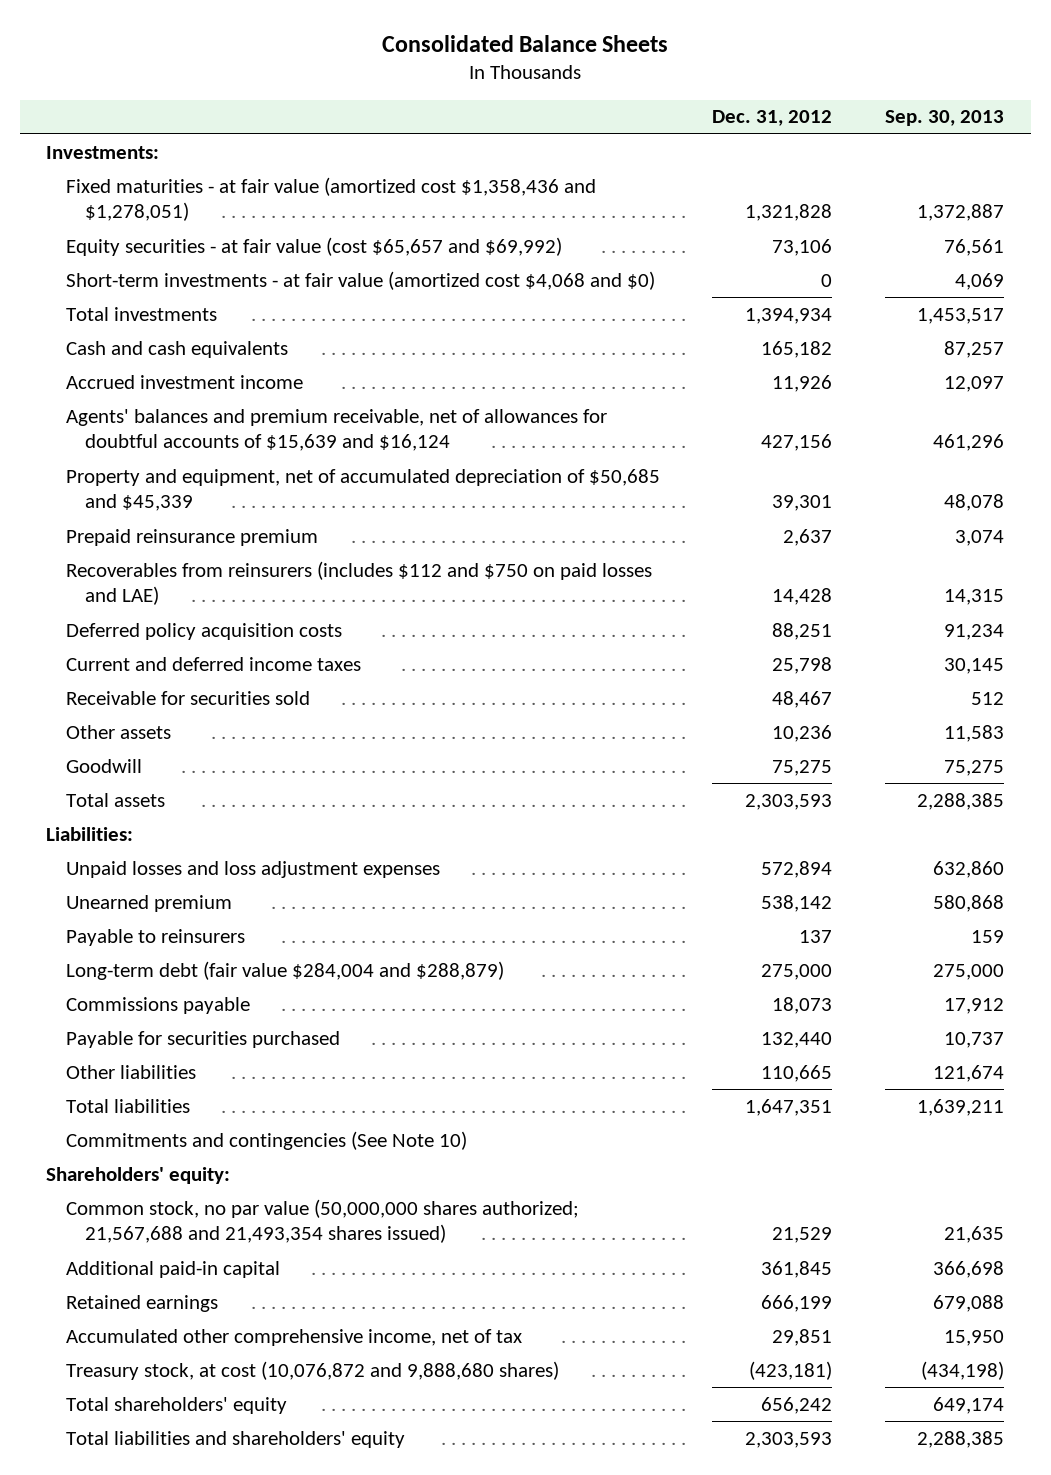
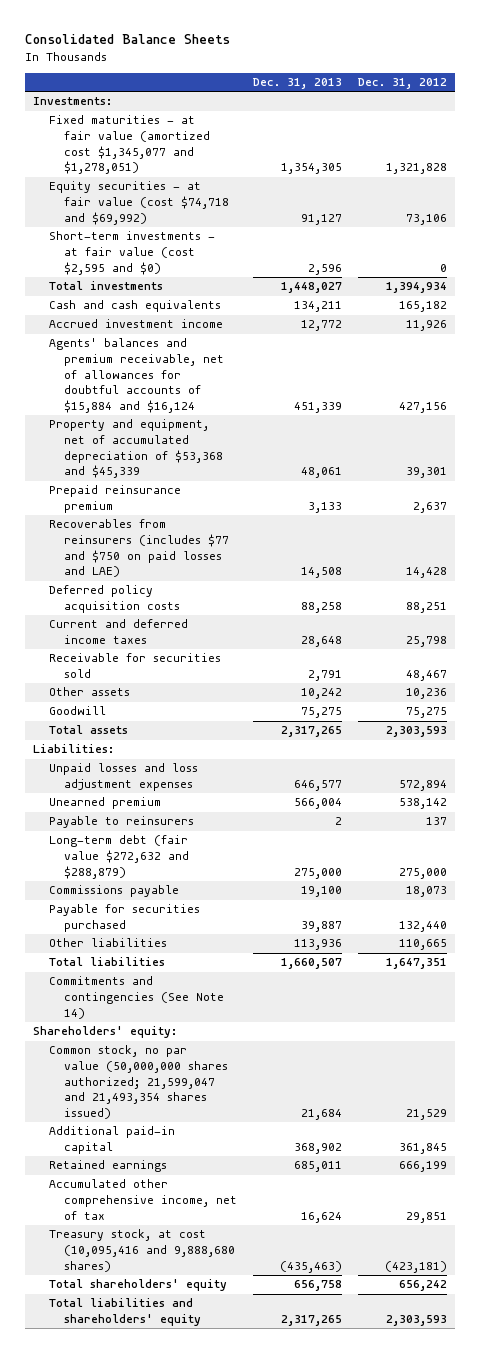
- | Dec. 31, 2012 | Sep. 30, 2013
+ | Dec. 31, 2013 | Dec. 31, 2012
- Fixed maturities - at fair value (amortized cost $1,358,436 and $1,278,051) | 1,321,828 | 1,372,887
- Equity securities - at fair value (cost $65,657 and $69,992) | 73,106 | 76,561
- Short-term investments - at fair value (amortized cost $4,068 and $0) | 0 | 4,069
+ Fixed maturities - at fair value (amortized cost $1,345,077 and $1,278,051) | 1,354,305 | 1,321,828
+ Equity securities - at fair value (cost $74,718 and $69,992) | 91,127 | 73,106
+ Short-term investments - at fair value (cost $2,595 and $0) | 2,596 | 0
- Agents' balances and premium receivable, net of allowances for doubtful accounts of $15,639 and $16,124 | 427,156 | 461,296
- Property and equipment, net of accumulated depreciation of $50,685 and $45,339 | 39,301 | 48,078
+ Agents' balances and premium receivable, net of allowances for doubtful accounts of $15,884 and $16,124 | 451,339 | 427,156
+ Property and equipment, net of accumulated depreciation of $53,368 and $45,339 | 48,061 | 39,301
- Recoverables from reinsurers (includes $112 and $750 on paid losses and LAE) | 14,428 | 14,315
+ Recoverables from reinsurers (includes $77 and $750 on paid losses and LAE) | 14,508 | 14,428
- Long-term debt (fair value $284,004 and $288,879) | 275,000 | 275,000
+ Long-term debt (fair value $272,632 and $288,879) | 275,000 | 275,000
- Commitments and contingencies (See Note 10)
+ Commitments and contingencies (See Note 14)
- Common stock, no par value (50,000,000 shares authorized; 21,567,688 and 21,493,354 shares issued) | 21,529 | 21,635
+ Common stock, no par value (50,000,000 shares authorized; 21,599,047 and 21,493,354 shares issued) | 21,684 | 21,529
- Treasury stock, at cost (10,076,872 and 9,888,680 shares) | (423,181) | (434,198)
+ Treasury stock, at cost (10,095,416 and 9,888,680 shares) | (435,463) | (423,181)

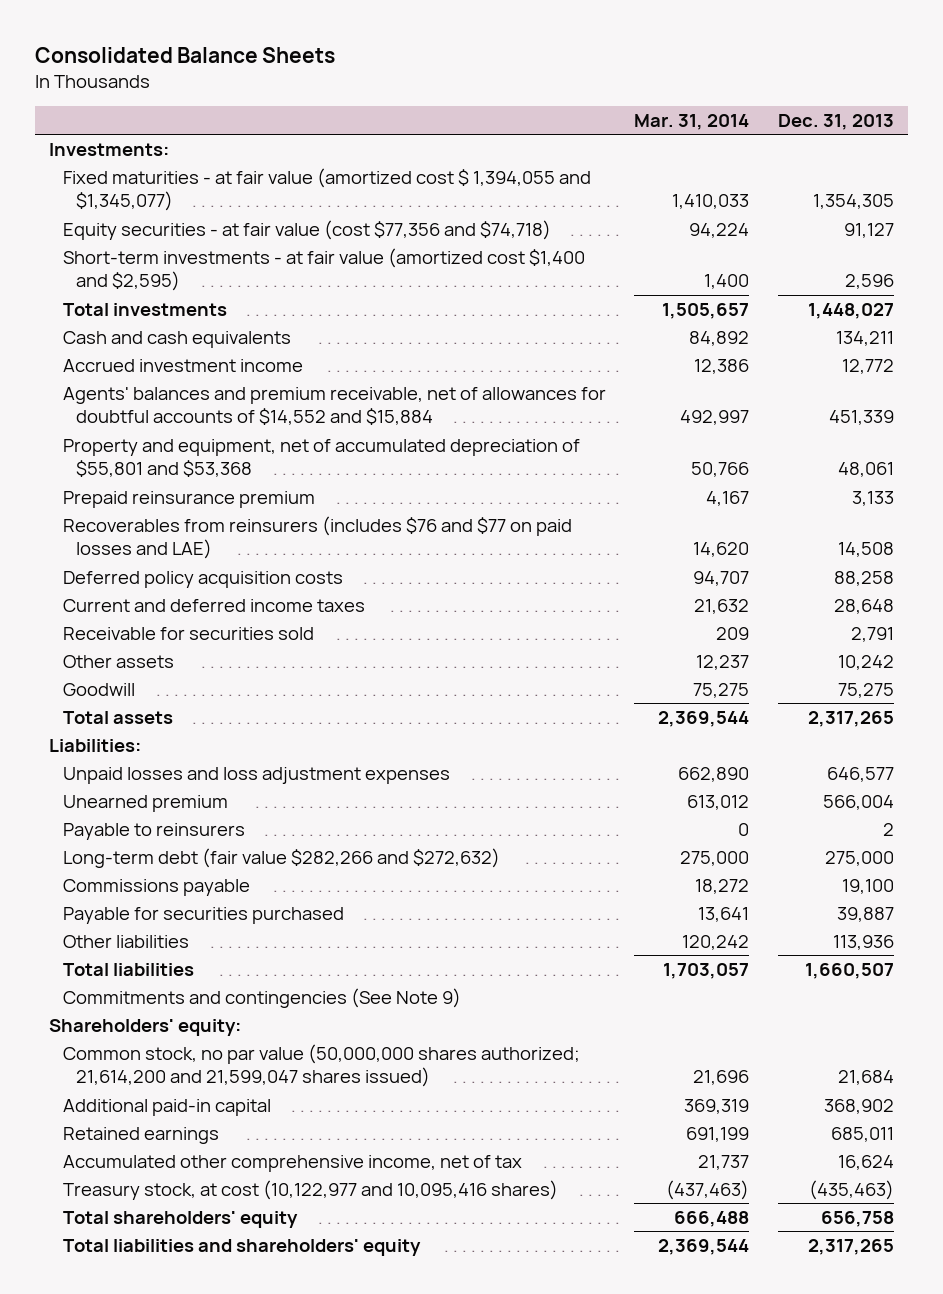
- | Dec. 31, 2013 | Dec. 31, 2012
+ | Mar. 31, 2014 | Dec. 31, 2013
- Fixed maturities - at fair value (amortized cost $1,345,077 and $1,278,051) | 1,354,305 | 1,321,828
- Equity securities - at fair value (cost $74,718 and $69,992) | 91,127 | 73,106
- Short-term investments - at fair value (cost $2,595 and $0) | 2,596 | 0
+ Fixed maturities - at fair value (amortized cost $ 1,394,055 and $1,345,077) | 1,410,033 | 1,354,305
+ Equity securities - at fair value (cost $77,356 and $74,718) | 94,224 | 91,127
+ Short-term investments - at fair value (amortized cost $1,400 and $2,595) | 1,400 | 2,596
- Agents' balances and premium receivable, net of allowances for doubtful accounts of $15,884 and $16,124 | 451,339 | 427,156
- Property and equipment, net of accumulated depreciation of $53,368 and $45,339 | 48,061 | 39,301
+ Agents' balances and premium receivable, net of allowances for doubtful accounts of $14,552 and $15,884 | 492,997 | 451,339
+ Property and equipment, net of accumulated depreciation of $55,801 and $53,368 | 50,766 | 48,061
- Recoverables from reinsurers (includes $77 and $750 on paid losses and LAE) | 14,508 | 14,428
+ Recoverables from reinsurers (includes $76 and $77 on paid losses and LAE) | 14,620 | 14,508
- Long-term debt (fair value $272,632 and $288,879) | 275,000 | 275,000
+ Long-term debt (fair value $282,266 and $272,632) | 275,000 | 275,000
- Commitments and contingencies (See Note 14)
+ Commitments and contingencies (See Note 9)
- Common stock, no par value (50,000,000 shares authorized; 21,599,047 and 21,493,354 shares issued) | 21,684 | 21,529
+ Common stock, no par value (50,000,000 shares authorized; 21,614,200 and 21,599,047 shares issued) | 21,696 | 21,684
- Treasury stock, at cost (10,095,416 and 9,888,680 shares) | (435,463) | (423,181)
+ Treasury stock, at cost (10,122,977 and 10,095,416 shares) | (437,463) | (435,463)

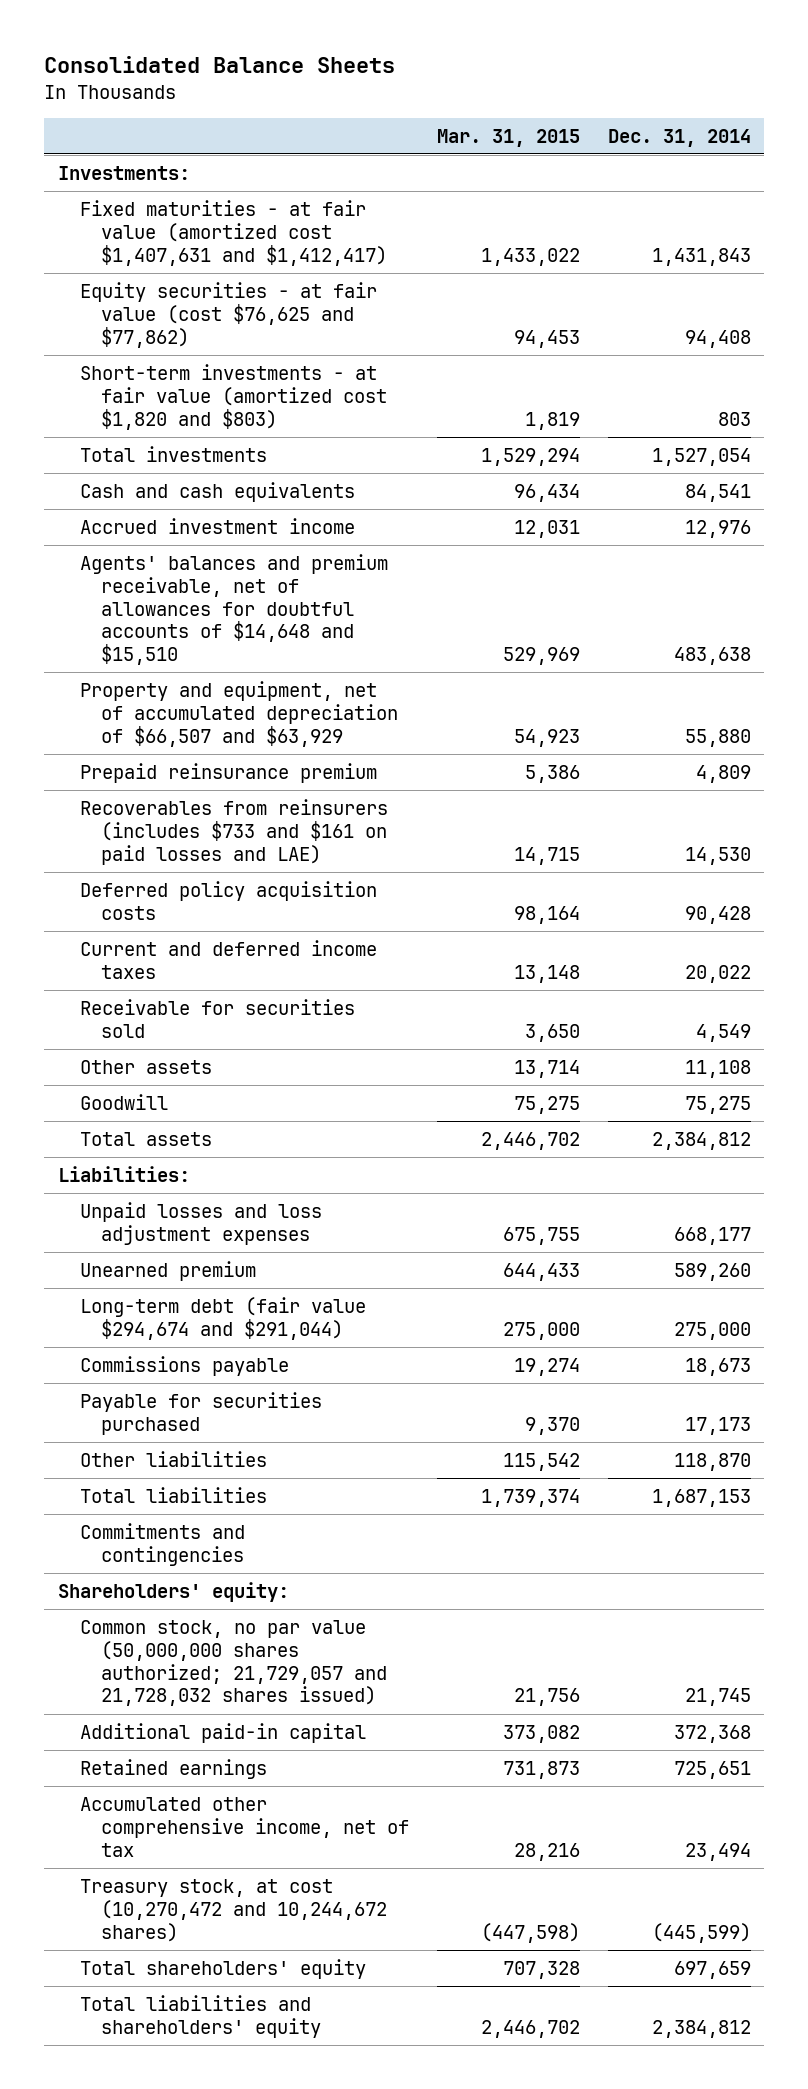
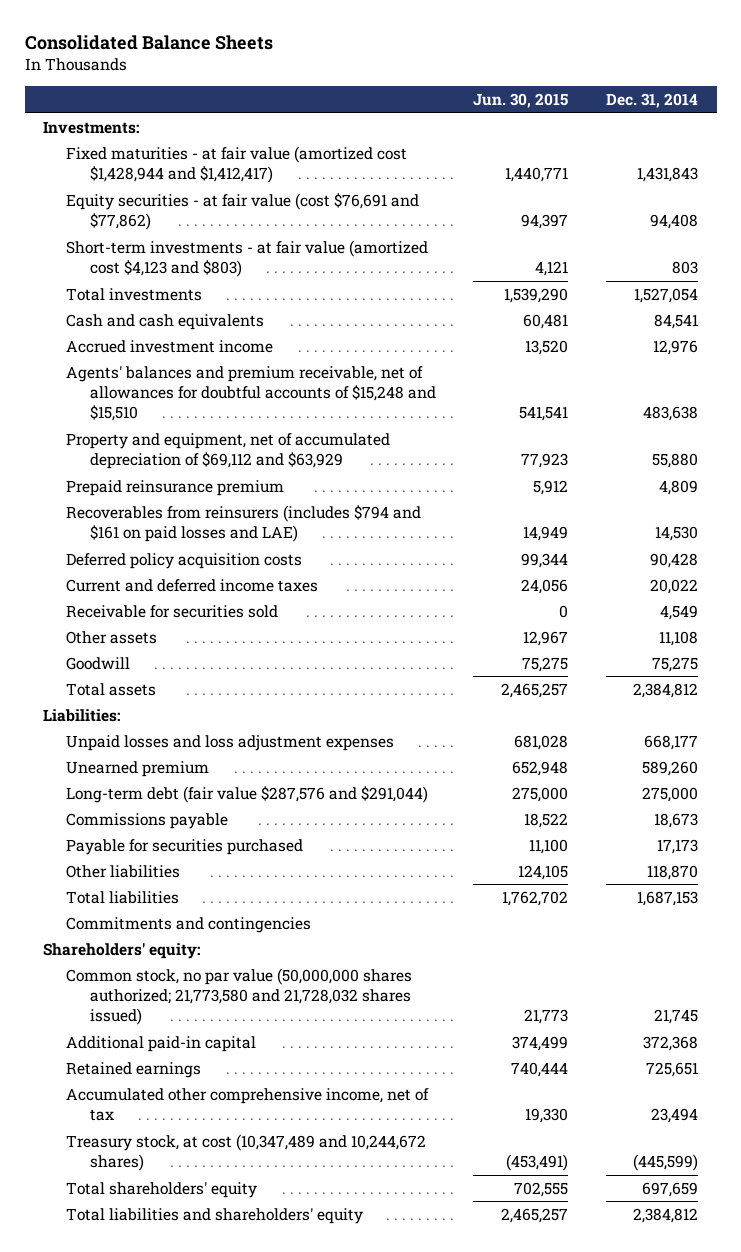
- | Mar. 31, 2015 | Dec. 31, 2014
+ | Jun. 30, 2015 | Dec. 31, 2014
- Fixed maturities - at fair value (amortized cost $1,407,631 and $1,412,417) | 1,433,022 | 1,431,843
- Equity securities - at fair value (cost $76,625 and $77,862) | 94,453 | 94,408
- Short-term investments - at fair value (amortized cost $1,820 and $803) | 1,819 | 803
+ Fixed maturities - at fair value (amortized cost $1,428,944 and $1,412,417) | 1,440,771 | 1,431,843
+ Equity securities - at fair value (cost $76,691 and $77,862) | 94,397 | 94,408
+ Short-term investments - at fair value (amortized cost $4,123 and $803) | 4,121 | 803
- Agents' balances and premium receivable, net of allowances for doubtful accounts of $14,648 and $15,510 | 529,969 | 483,638
- Property and equipment, net of accumulated depreciation of $66,507 and $63,929 | 54,923 | 55,880
+ Agents' balances and premium receivable, net of allowances for doubtful accounts of $15,248 and $15,510 | 541,541 | 483,638
+ Property and equipment, net of accumulated depreciation of $69,112 and $63,929 | 77,923 | 55,880
- Recoverables from reinsurers (includes $733 and $161 on paid losses and LAE) | 14,715 | 14,530
+ Recoverables from reinsurers (includes $794 and $161 on paid losses and LAE) | 14,949 | 14,530
- Long-term debt (fair value $294,674 and $291,044) | 275,000 | 275,000
+ Long-term debt (fair value $287,576 and $291,044) | 275,000 | 275,000
- Common stock, no par value (50,000,000 shares authorized; 21,729,057 and 21,728,032 shares issued) | 21,756 | 21,745
+ Common stock, no par value (50,000,000 shares authorized; 21,773,580 and 21,728,032 shares issued) | 21,773 | 21,745
- Treasury stock, at cost (10,270,472 and 10,244,672 shares) | (447,598) | (445,599)
+ Treasury stock, at cost (10,347,489 and 10,244,672 shares) | (453,491) | (445,599)

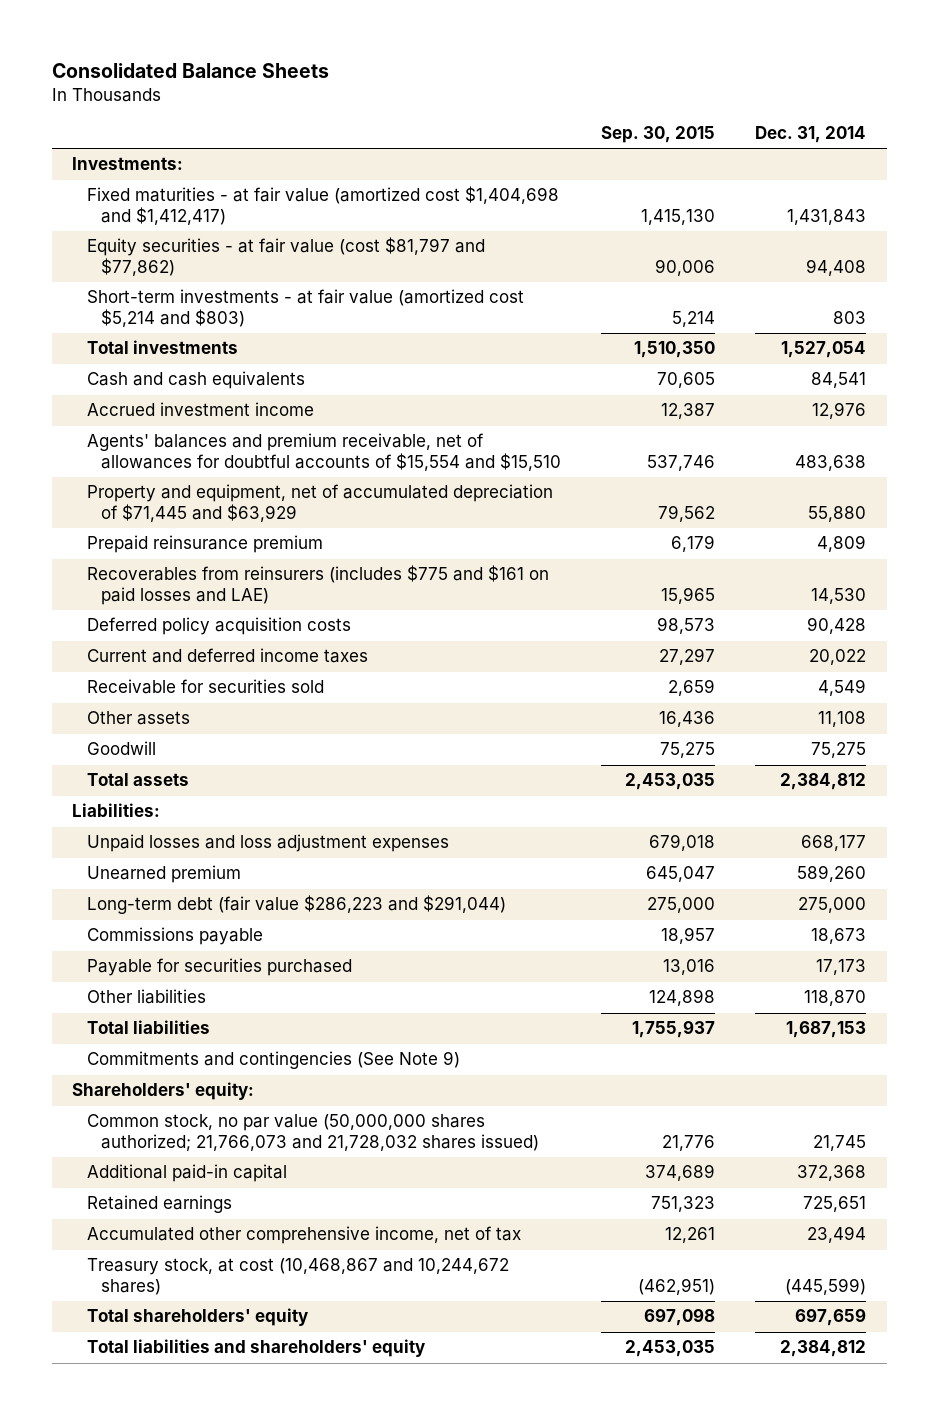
- | Jun. 30, 2015 | Dec. 31, 2014
+ | Sep. 30, 2015 | Dec. 31, 2014
- Fixed maturities - at fair value (amortized cost $1,428,944 and $1,412,417) | 1,440,771 | 1,431,843
- Equity securities - at fair value (cost $76,691 and $77,862) | 94,397 | 94,408
- Short-term investments - at fair value (amortized cost $4,123 and $803) | 4,121 | 803
+ Fixed maturities - at fair value (amortized cost $1,404,698 and $1,412,417) | 1,415,130 | 1,431,843
+ Equity securities - at fair value (cost $81,797 and $77,862) | 90,006 | 94,408
+ Short-term investments - at fair value (amortized cost $5,214 and $803) | 5,214 | 803
- Agents' balances and premium receivable, net of allowances for doubtful accounts of $15,248 and $15,510 | 541,541 | 483,638
- Property and equipment, net of accumulated depreciation of $69,112 and $63,929 | 77,923 | 55,880
+ Agents' balances and premium receivable, net of allowances for doubtful accounts of $15,554 and $15,510 | 537,746 | 483,638
+ Property and equipment, net of accumulated depreciation of $71,445 and $63,929 | 79,562 | 55,880
- Recoverables from reinsurers (includes $794 and $161 on paid losses and LAE) | 14,949 | 14,530
+ Recoverables from reinsurers (includes $775 and $161 on paid losses and LAE) | 15,965 | 14,530
- Long-term debt (fair value $287,576 and $291,044) | 275,000 | 275,000
+ Long-term debt (fair value $286,223 and $291,044) | 275,000 | 275,000
- Commitments and contingencies
+ Commitments and contingencies (See Note 9)
- Common stock, no par value (50,000,000 shares authorized; 21,773,580 and 21,728,032 shares issued) | 21,773 | 21,745
+ Common stock, no par value (50,000,000 shares authorized; 21,766,073 and 21,728,032 shares issued) | 21,776 | 21,745
- Treasury stock, at cost (10,347,489 and 10,244,672 shares) | (453,491) | (445,599)
+ Treasury stock, at cost (10,468,867 and 10,244,672 shares) | (462,951) | (445,599)

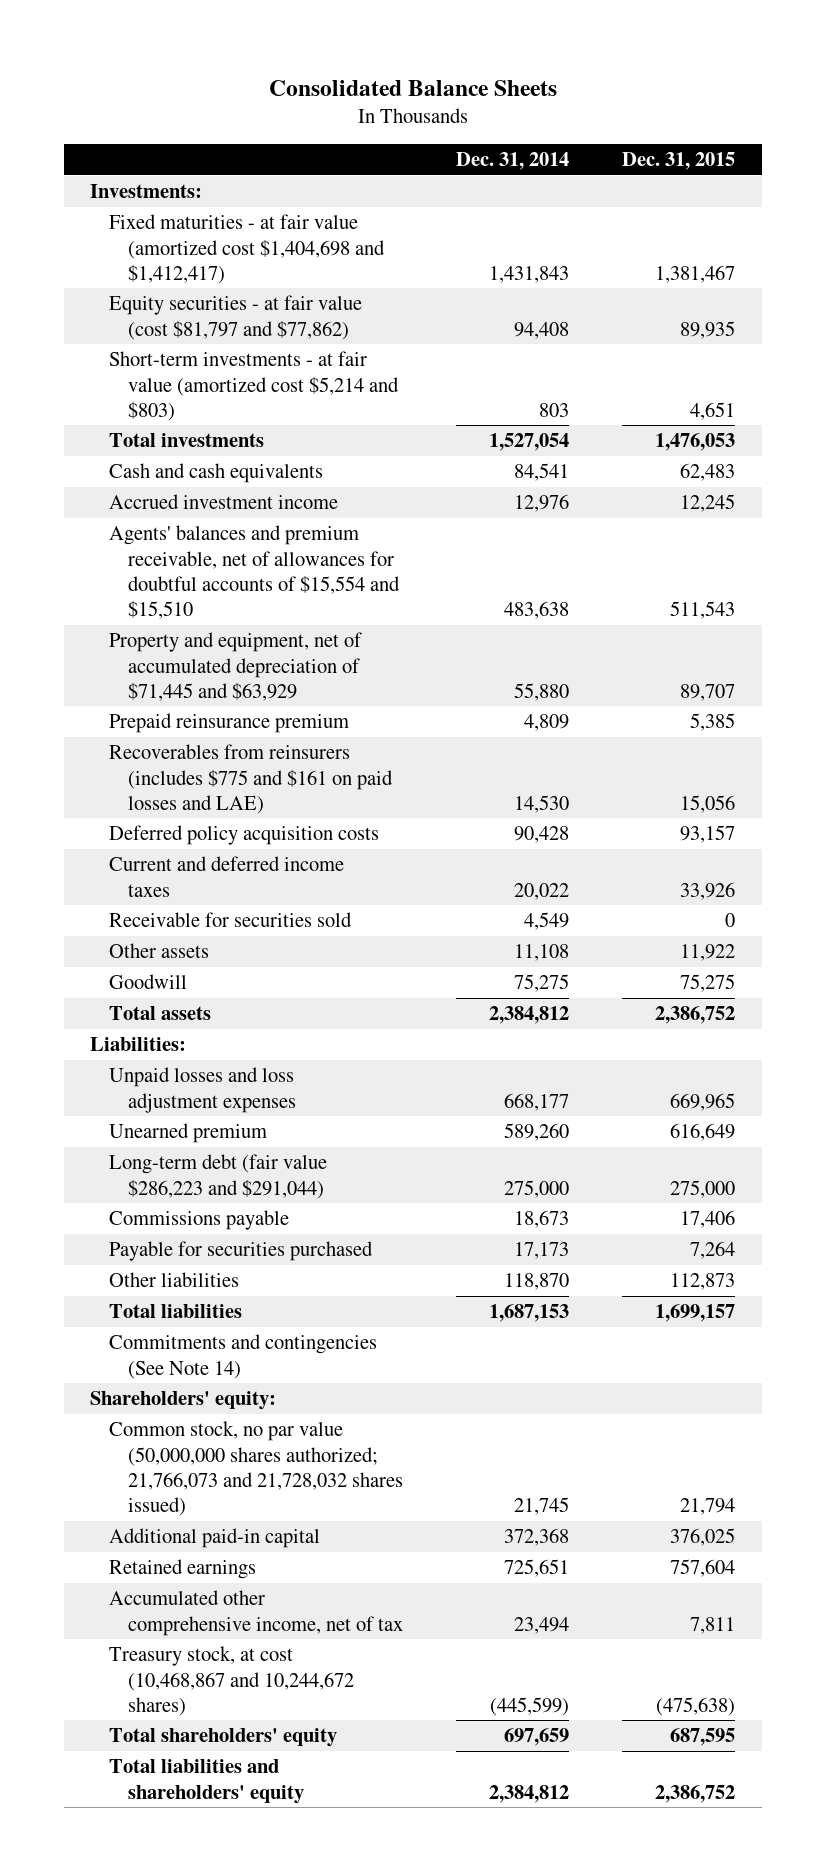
- | Sep. 30, 2015 | Dec. 31, 2014
+ | Dec. 31, 2014 | Dec. 31, 2015
- Commitments and contingencies (See Note 9)
+ Commitments and contingencies (See Note 14)

